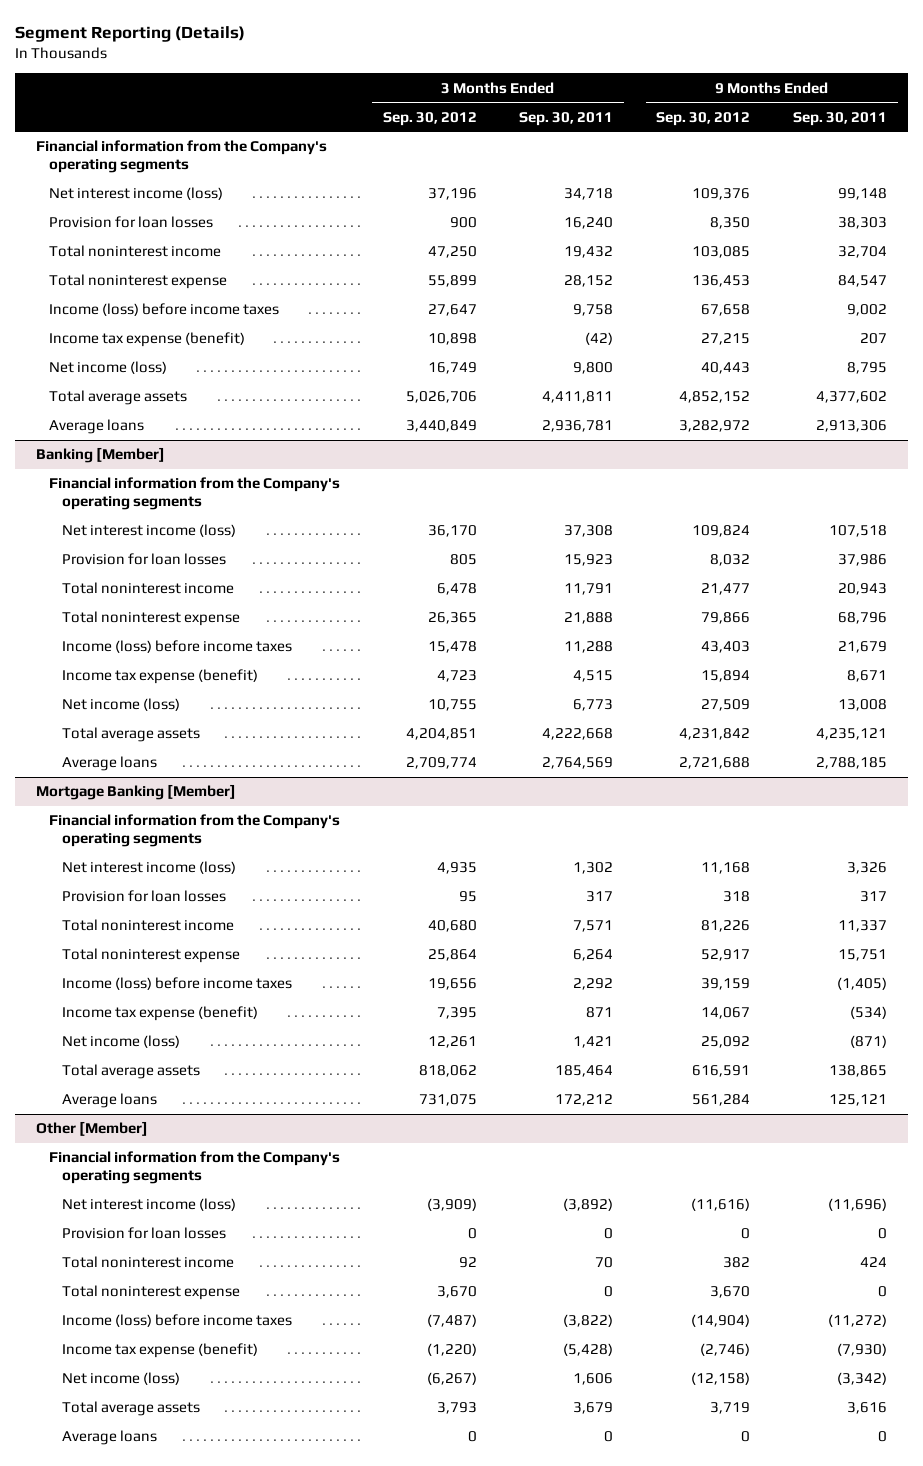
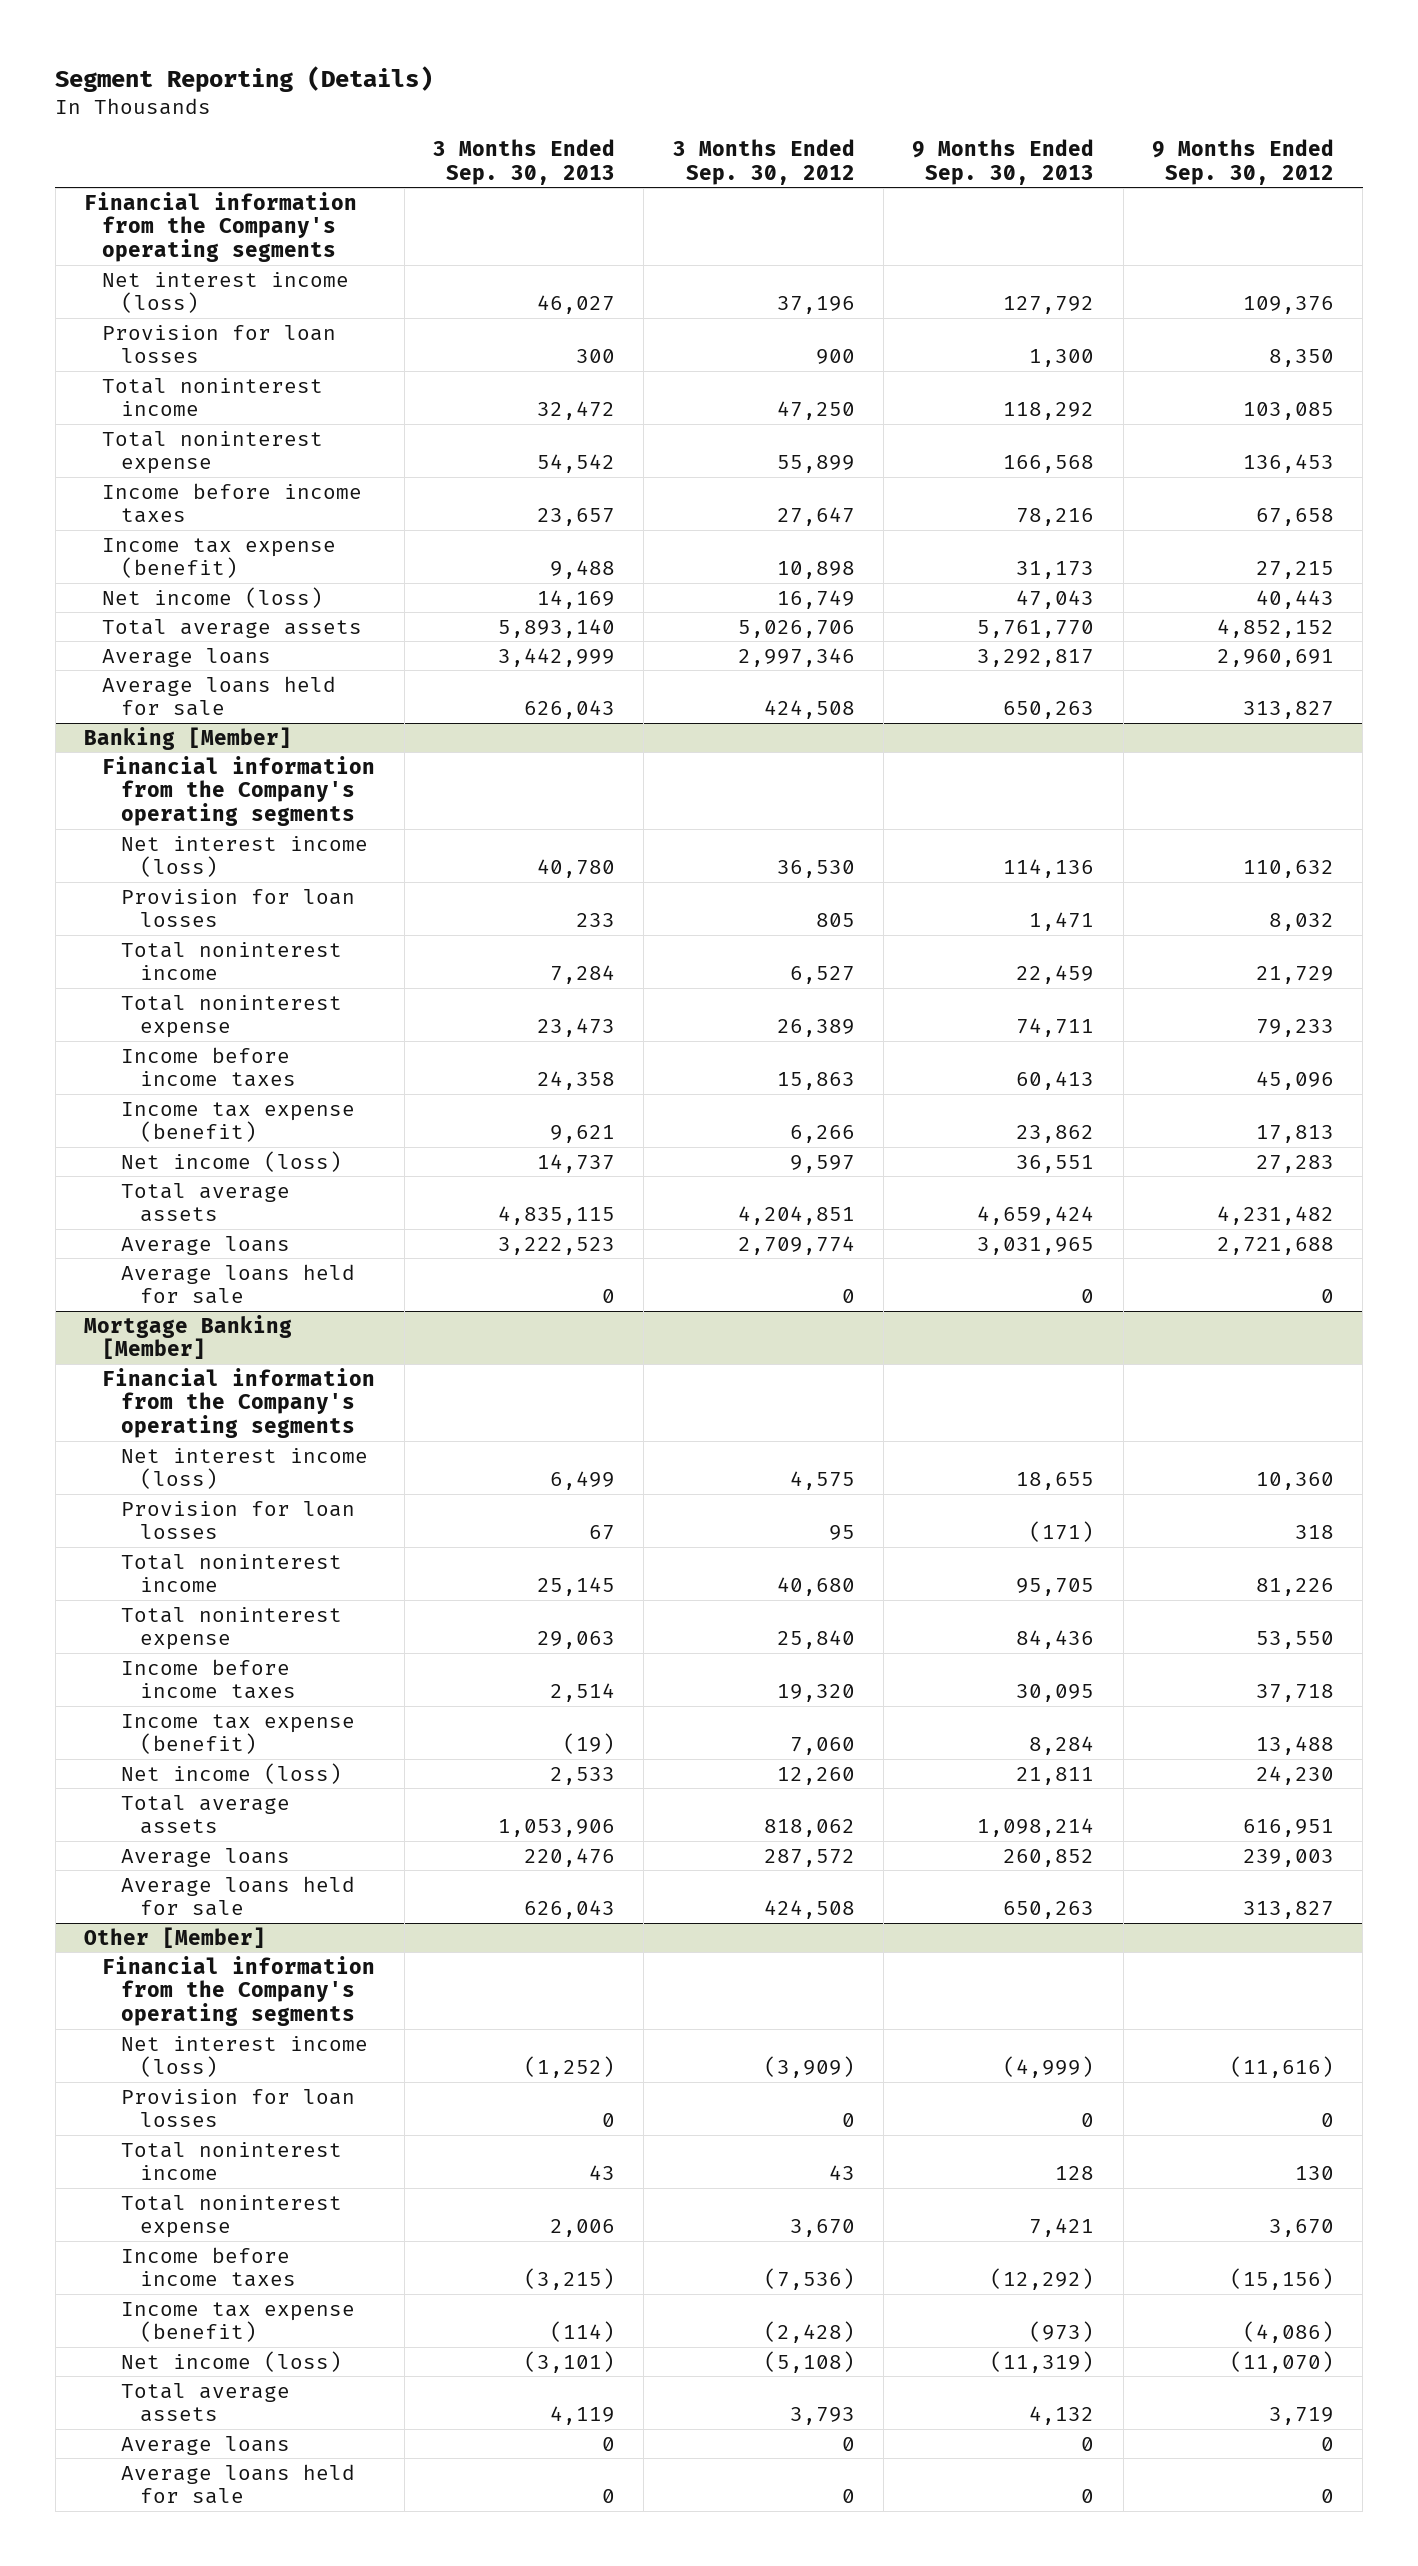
- | 3 Months Ended Sep. 30, 2012 | 3 Months Ended Sep. 30, 2011 | 9 Months Ended Sep. 30, 2012 | 9 Months Ended Sep. 30, 2011
+ | 3 Months Ended Sep. 30, 2013 | 3 Months Ended Sep. 30, 2012 | 9 Months Ended Sep. 30, 2013 | 9 Months Ended Sep. 30, 2012
- Income (loss) before income taxes | 27,647 | 9,758 | 67,658 | 9,002
+ Income before income taxes | 23,657 | 27,647 | 78,216 | 67,658
- Average loans | 3,440,849 | 2,936,781 | 3,282,972 | 2,913,306
+ Average loans | 3,442,999 | 2,997,346 | 3,292,817 | 2,960,691
+ Average loans held for sale | 626,043 | 424,508 | 650,263 | 313,827
@ Banking [Member]
- Net interest income (loss) | 36,170 | 37,308 | 109,824 | 107,518
+ Net interest income (loss) | 40,780 | 36,530 | 114,136 | 110,632
- Total noninterest income | 6,478 | 11,791 | 21,477 | 20,943
- Total noninterest expense | 26,365 | 21,888 | 79,866 | 68,796
- Income (loss) before income taxes | 15,478 | 11,288 | 43,403 | 21,679
- Income tax expense (benefit) | 4,723 | 4,515 | 15,894 | 8,671
- Net income (loss) | 10,755 | 6,773 | 27,509 | 13,008
- Total average assets | 4,204,851 | 4,222,668 | 4,231,842 | 4,235,121
+ Total noninterest income | 7,284 | 6,527 | 22,459 | 21,729
+ Total noninterest expense | 23,473 | 26,389 | 74,711 | 79,233
+ Income before income taxes | 24,358 | 15,863 | 60,413 | 45,096
+ Income tax expense (benefit) | 9,621 | 6,266 | 23,862 | 17,813
+ Net income (loss) | 14,737 | 9,597 | 36,551 | 27,283
+ Total average assets | 4,835,115 | 4,204,851 | 4,659,424 | 4,231,482
+ Average loans held for sale | 0 | 0 | 0 | 0
@ Mortgage Banking [Member]
- Net interest income (loss) | 4,935 | 1,302 | 11,168 | 3,326
+ Net interest income (loss) | 6,499 | 4,575 | 18,655 | 10,360
- Total noninterest expense | 25,864 | 6,264 | 52,917 | 15,751
- Income (loss) before income taxes | 19,656 | 2,292 | 39,159 | (1,405)
- Income tax expense (benefit) | 7,395 | 871 | 14,067 | (534)
- Net income (loss) | 12,261 | 1,421 | 25,092 | (871)
- Total average assets | 818,062 | 185,464 | 616,591 | 138,865
- Average loans | 731,075 | 172,212 | 561,284 | 125,121
+ Total noninterest expense | 29,063 | 25,840 | 84,436 | 53,550
+ Income before income taxes | 2,514 | 19,320 | 30,095 | 37,718
+ Income tax expense (benefit) | (19) | 7,060 | 8,284 | 13,488
+ Net income (loss) | 2,533 | 12,260 | 21,811 | 24,230
+ Total average assets | 1,053,906 | 818,062 | 1,098,214 | 616,951
+ Average loans | 220,476 | 287,572 | 260,852 | 239,003
+ Average loans held for sale | 626,043 | 424,508 | 650,263 | 313,827
@ Other [Member]
- Total noninterest income | 92 | 70 | 382 | 424
+ Total noninterest income | 43 | 43 | 128 | 130
- Income (loss) before income taxes | (7,487) | (3,822) | (14,904) | (11,272)
- Income tax expense (benefit) | (1,220) | (5,428) | (2,746) | (7,930)
- Net income (loss) | (6,267) | 1,606 | (12,158) | (3,342)
+ Income before income taxes | (3,215) | (7,536) | (12,292) | (15,156)
+ Income tax expense (benefit) | (114) | (2,428) | (973) | (4,086)
+ Net income (loss) | (3,101) | (5,108) | (11,319) | (11,070)
+ Average loans held for sale | 0 | 0 | 0 | 0

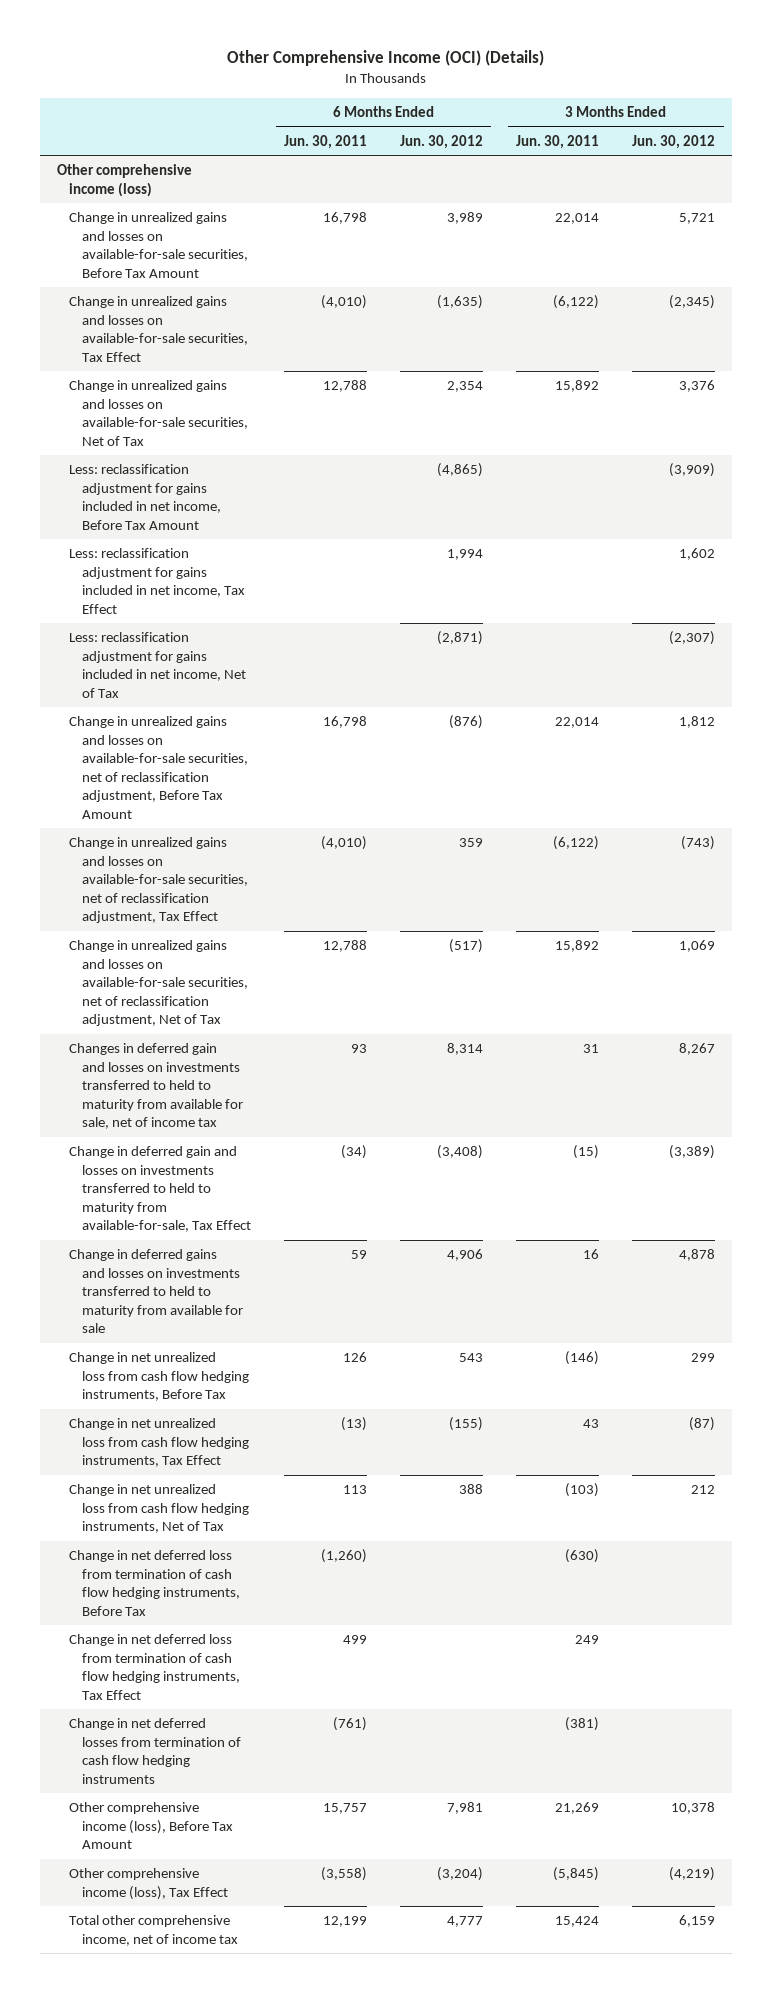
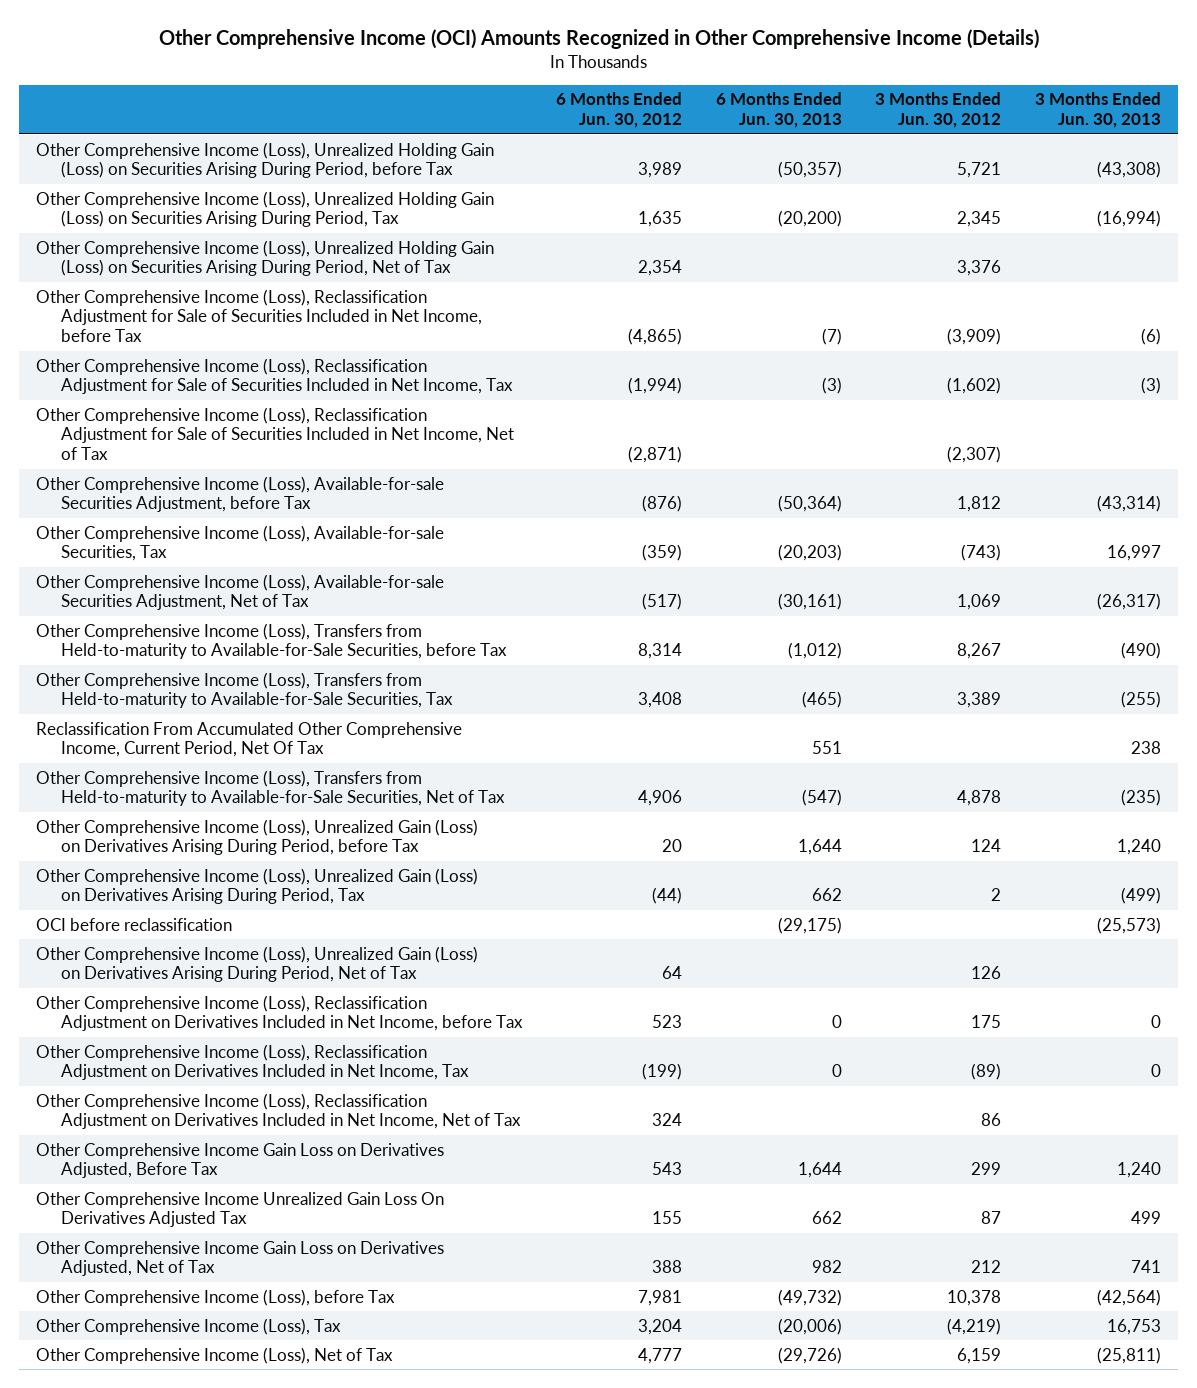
- Other Comprehensive Income (OCI) (Details)
+ Other Comprehensive Income (OCI) Amounts Recognized in Other Comprehensive Income (Details)
- | 6 Months Ended Jun. 30, 2011 | 6 Months Ended Jun. 30, 2012 | 3 Months Ended Jun. 30, 2011 | 3 Months Ended Jun. 30, 2012
+ | 6 Months Ended Jun. 30, 2012 | 6 Months Ended Jun. 30, 2013 | 3 Months Ended Jun. 30, 2012 | 3 Months Ended Jun. 30, 2013
- Other comprehensive income (loss)
- Change in unrealized gains and losses on available-for-sale securities, Before Tax Amount | 16,798 | 3,989 | 22,014 | 5,721
- Change in unrealized gains and losses on available-for-sale securities, Tax Effect | (4,010) | (1,635) | (6,122) | (2,345)
- Change in unrealized gains and losses on available-for-sale securities, Net of Tax | 12,788 | 2,354 | 15,892 | 3,376
- Less: reclassification adjustment for gains included in net income, Before Tax Amount | | (4,865) | | (3,909)
- Less: reclassification adjustment for gains included in net income, Tax Effect | | 1,994 | | 1,602
- Less: reclassification adjustment for gains included in net income, Net of Tax | | (2,871) | | (2,307)
- Change in unrealized gains and losses on available-for-sale securities, net of reclassification adjustment, Before Tax Amount | 16,798 | (876) | 22,014 | 1,812
- Change in unrealized gains and losses on available-for-sale securities, net of reclassification adjustment, Tax Effect | (4,010) | 359 | (6,122) | (743)
- Change in unrealized gains and losses on available-for-sale securities, net of reclassification adjustment, Net of Tax | 12,788 | (517) | 15,892 | 1,069
- Changes in deferred gain and losses on investments transferred to held to maturity from available for sale, net of income tax | 93 | 8,314 | 31 | 8,267
- Change in deferred gain and losses on investments transferred to held to maturity from available-for-sale, Tax Effect | (34) | (3,408) | (15) | (3,389)
- Change in deferred gains and losses on investments transferred to held to maturity from available for sale | 59 | 4,906 | 16 | 4,878
- Change in net unrealized loss from cash flow hedging instruments, Before Tax | 126 | 543 | (146) | 299
- Change in net unrealized loss from cash flow hedging instruments, Tax Effect | (13) | (155) | 43 | (87)
- Change in net unrealized loss from cash flow hedging instruments, Net of Tax | 113 | 388 | (103) | 212
- Change in net deferred loss from termination of cash flow hedging instruments, Before Tax | (1,260) | | (630) |
- Change in net deferred loss from termination of cash flow hedging instruments, Tax Effect | 499 | | 249 |
- Change in net deferred losses from termination of cash flow hedging instruments | (761) | | (381) |
- Other comprehensive income (loss), Before Tax Amount | 15,757 | 7,981 | 21,269 | 10,378
- Other comprehensive income (loss), Tax Effect | (3,558) | (3,204) | (5,845) | (4,219)
- Total other comprehensive income, net of income tax | 12,199 | 4,777 | 15,424 | 6,159
+ Other Comprehensive Income (Loss), Unrealized Holding Gain (Loss) on Securities Arising During Period, before Tax | 3,989 | (50,357) | 5,721 | (43,308)
+ Other Comprehensive Income (Loss), Unrealized Holding Gain (Loss) on Securities Arising During Period, Tax | 1,635 | (20,200) | 2,345 | (16,994)
+ Other Comprehensive Income (Loss), Unrealized Holding Gain (Loss) on Securities Arising During Period, Net of Tax | 2,354 | | 3,376 |
+ Other Comprehensive Income (Loss), Reclassification Adjustment for Sale of Securities Included in Net Income, before Tax | (4,865) | (7) | (3,909) | (6)
+ Other Comprehensive Income (Loss), Reclassification Adjustment for Sale of Securities Included in Net Income, Tax | (1,994) | (3) | (1,602) | (3)
+ Other Comprehensive Income (Loss), Reclassification Adjustment for Sale of Securities Included in Net Income, Net of Tax | (2,871) | | (2,307) |
+ Other Comprehensive Income (Loss), Available-for-sale Securities Adjustment, before Tax | (876) | (50,364) | 1,812 | (43,314)
+ Other Comprehensive Income (Loss), Available-for-sale Securities, Tax | (359) | (20,203) | (743) | 16,997
+ Other Comprehensive Income (Loss), Available-for-sale Securities Adjustment, Net of Tax | (517) | (30,161) | 1,069 | (26,317)
+ Other Comprehensive Income (Loss), Transfers from Held-to-maturity to Available-for-Sale Securities, before Tax | 8,314 | (1,012) | 8,267 | (490)
+ Other Comprehensive Income (Loss), Transfers from Held-to-maturity to Available-for-Sale Securities, Tax | 3,408 | (465) | 3,389 | (255)
+ Reclassification From Accumulated Other Comprehensive Income, Current Period, Net Of Tax | | 551 | | 238
+ Other Comprehensive Income (Loss), Transfers from Held-to-maturity to Available-for-Sale Securities, Net of Tax | 4,906 | (547) | 4,878 | (235)
+ Other Comprehensive Income (Loss), Unrealized Gain (Loss) on Derivatives Arising During Period, before Tax | 20 | 1,644 | 124 | 1,240
+ Other Comprehensive Income (Loss), Unrealized Gain (Loss) on Derivatives Arising During Period, Tax | (44) | 662 | 2 | (499)
+ OCI before reclassification | | (29,175) | | (25,573)
+ Other Comprehensive Income (Loss), Unrealized Gain (Loss) on Derivatives Arising During Period, Net of Tax | 64 | | 126 |
+ Other Comprehensive Income (Loss), Reclassification Adjustment on Derivatives Included in Net Income, before Tax | 523 | 0 | 175 | 0
+ Other Comprehensive Income (Loss), Reclassification Adjustment on Derivatives Included in Net Income, Tax | (199) | 0 | (89) | 0
+ Other Comprehensive Income (Loss), Reclassification Adjustment on Derivatives Included in Net Income, Net of Tax | 324 | | 86 |
+ Other Comprehensive Income Gain Loss on Derivatives Adjusted, Before Tax | 543 | 1,644 | 299 | 1,240
+ Other Comprehensive Income Unrealized Gain Loss On Derivatives Adjusted Tax | 155 | 662 | 87 | 499
+ Other Comprehensive Income Gain Loss on Derivatives Adjusted, Net of Tax | 388 | 982 | 212 | 741
+ Other Comprehensive Income (Loss), before Tax | 7,981 | (49,732) | 10,378 | (42,564)
+ Other Comprehensive Income (Loss), Tax | 3,204 | (20,006) | (4,219) | 16,753
+ Other Comprehensive Income (Loss), Net of Tax | 4,777 | (29,726) | 6,159 | (25,811)

